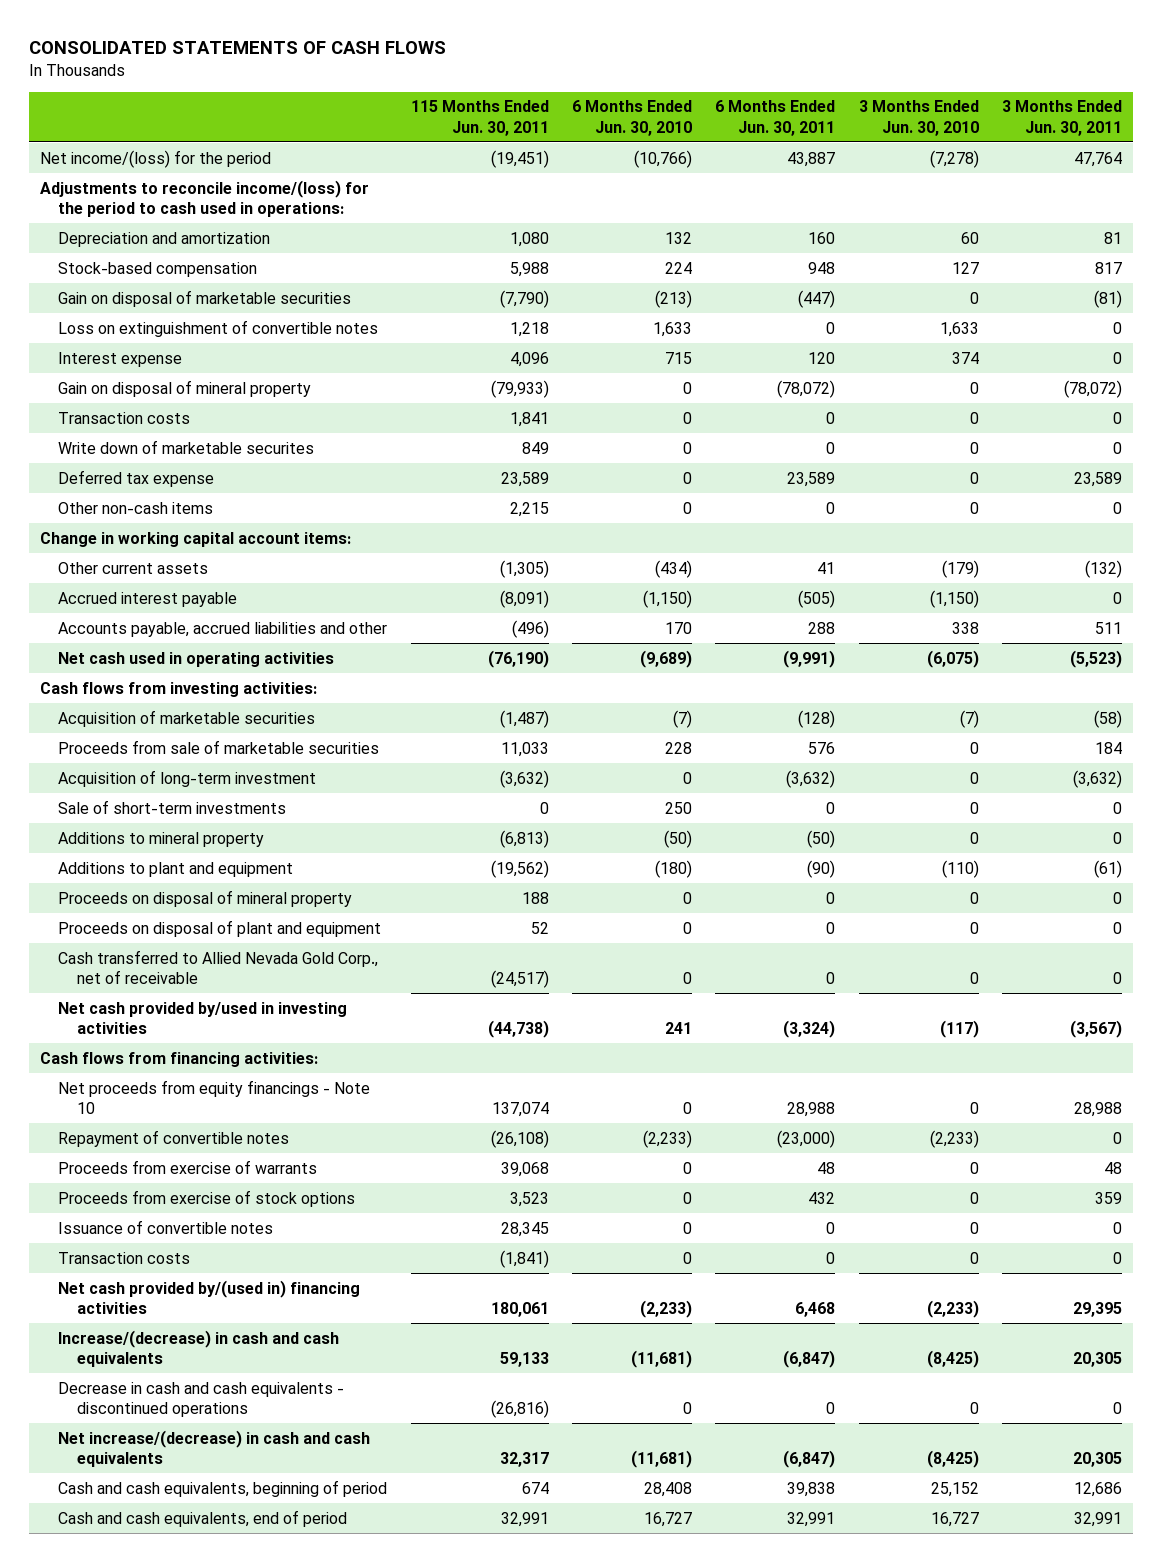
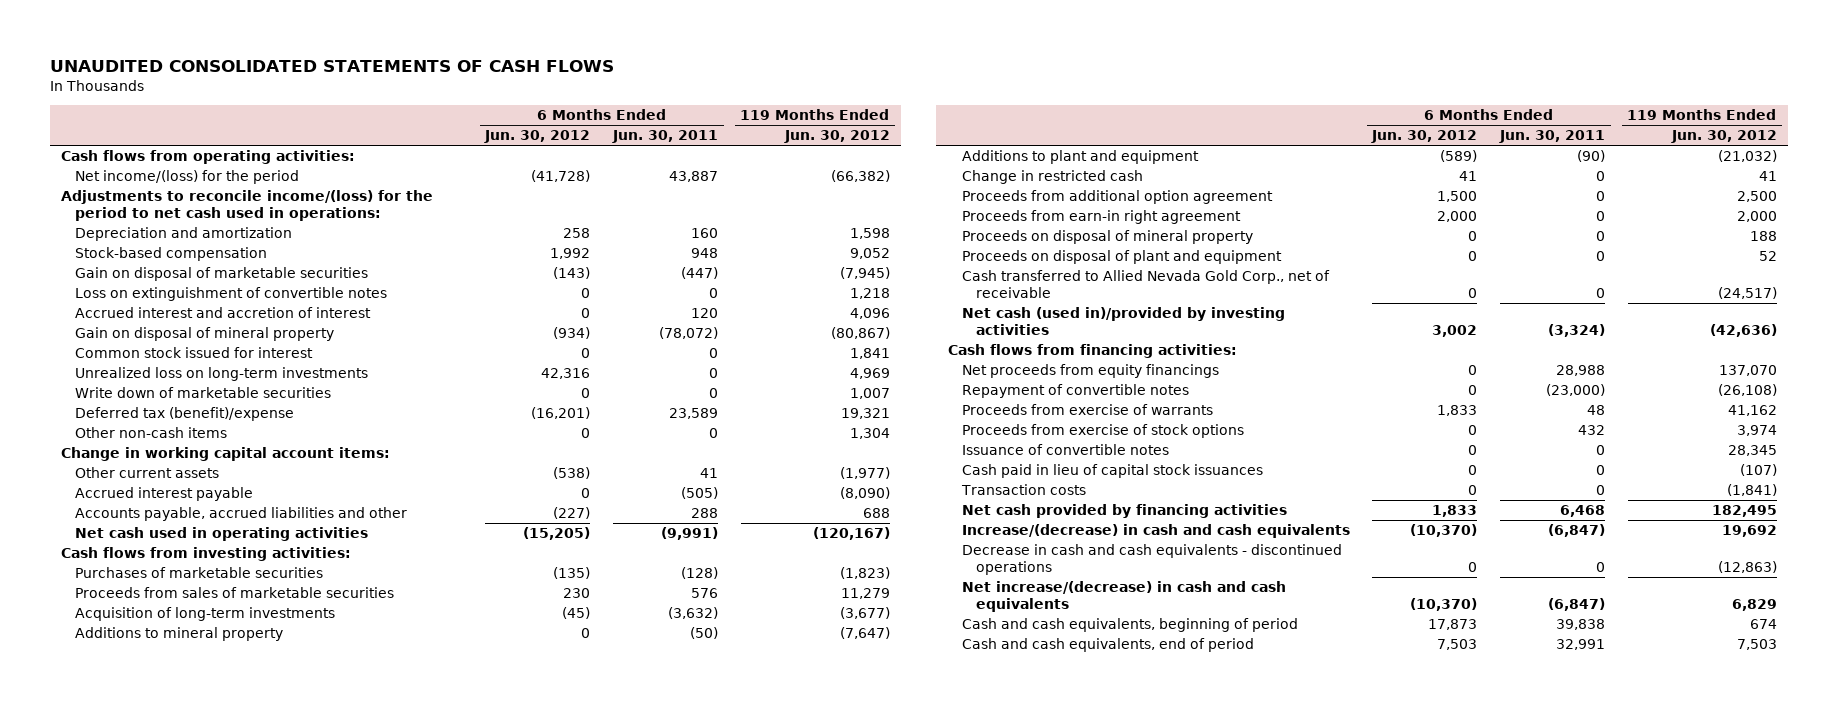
- CONSOLIDATED STATEMENTS OF CASH FLOWS
+ UNAUDITED CONSOLIDATED STATEMENTS OF CASH FLOWS
- | 115 Months Ended Jun. 30, 2011 | 6 Months Ended Jun. 30, 2010 | 6 Months Ended Jun. 30, 2011 | 3 Months Ended Jun. 30, 2010 | 3 Months Ended Jun. 30, 2011
+ | 6 Months Ended Jun. 30, 2012 | 6 Months Ended Jun. 30, 2011 | 119 Months Ended Jun. 30, 2012
+ Cash flows from operating activities:
- Adjustments to reconcile income/(loss) for the period to cash used in operations:
+ Adjustments to reconcile income/(loss) for the period to net cash used in operations:
- Interest expense | 4,096 | 715 | 120 | 374 | 0
+ Accrued interest and accretion of interest | 0 | 120 | 4,096
- Transaction costs | 1,841 | 0 | 0 | 0 | 0
- Write down of marketable securites | 849 | 0 | 0 | 0 | 0
- Deferred tax expense | 23,589 | 0 | 23,589 | 0 | 23,589
+ Common stock issued for interest | 0 | 0 | 1,841
+ Unrealized loss on long-term investments | 42,316 | 0 | 4,969
+ Write down of marketable securities | 0 | 0 | 1,007
+ Deferred tax (benefit)/expense | (16,201) | 23,589 | 19,321
- Acquisition of marketable securities | (1,487) | (7) | (128) | (7) | (58)
- Proceeds from sale of marketable securities | 11,033 | 228 | 576 | 0 | 184
- Acquisition of long-term investment | (3,632) | 0 | (3,632) | 0 | (3,632)
- Sale of short-term investments | 0 | 250 | 0 | 0 | 0
+ Purchases of marketable securities | (135) | (128) | (1,823)
+ Proceeds from sales of marketable securities | 230 | 576 | 11,279
+ Acquisition of long-term investments | (45) | (3,632) | (3,677)
+ Change in restricted cash | 41 | 0 | 41
+ Proceeds from additional option agreement | 1,500 | 0 | 2,500
+ Proceeds from earn-in right agreement | 2,000 | 0 | 2,000
- Net cash provided by/used in investing activities | (44,738) | 241 | (3,324) | (117) | (3,567)
+ Net cash (used in)/provided by investing activities | 3,002 | (3,324) | (42,636)
- Net proceeds from equity financings - Note 10 | 137,074 | 0 | 28,988 | 0 | 28,988
+ Net proceeds from equity financings | 0 | 28,988 | 137,070
+ Cash paid in lieu of capital stock issuances | 0 | 0 | (107)
- Net cash provided by/(used in) financing activities | 180,061 | (2,233) | 6,468 | (2,233) | 29,395
+ Net cash provided by financing activities | 1,833 | 6,468 | 182,495

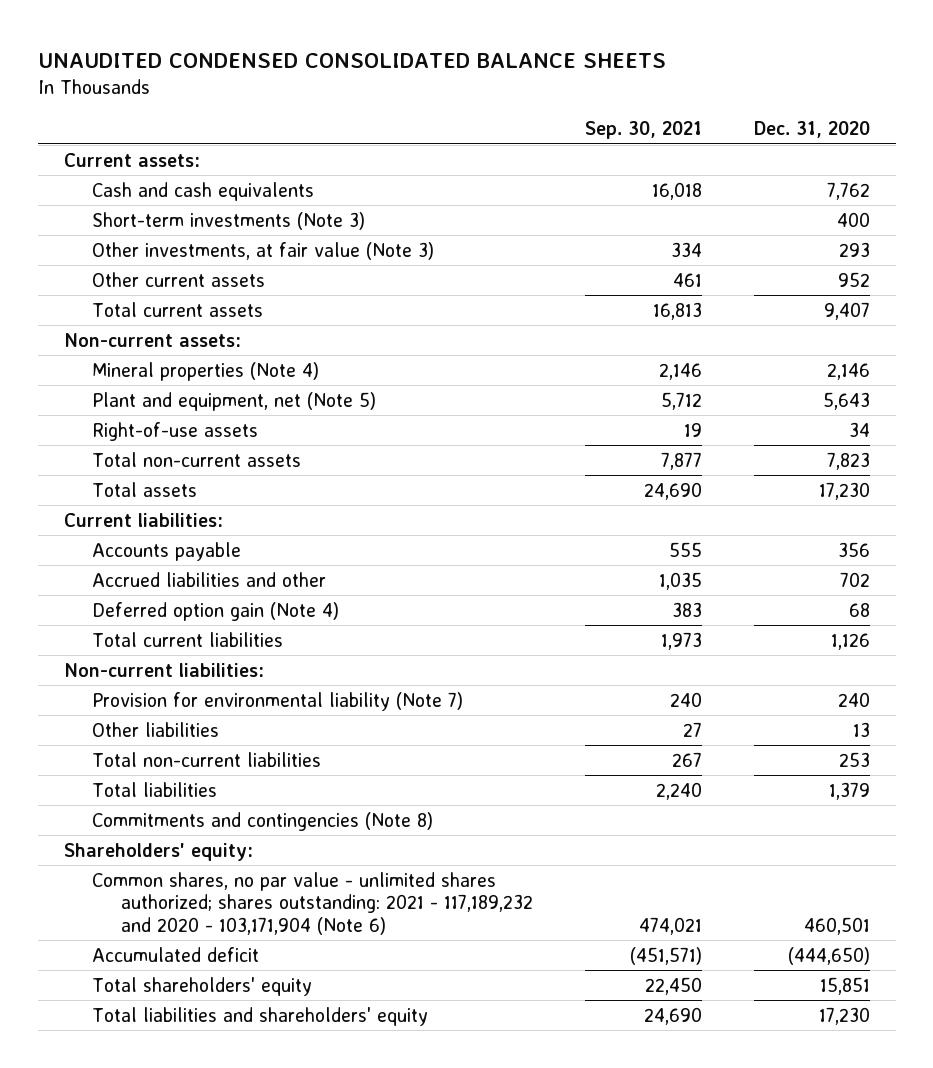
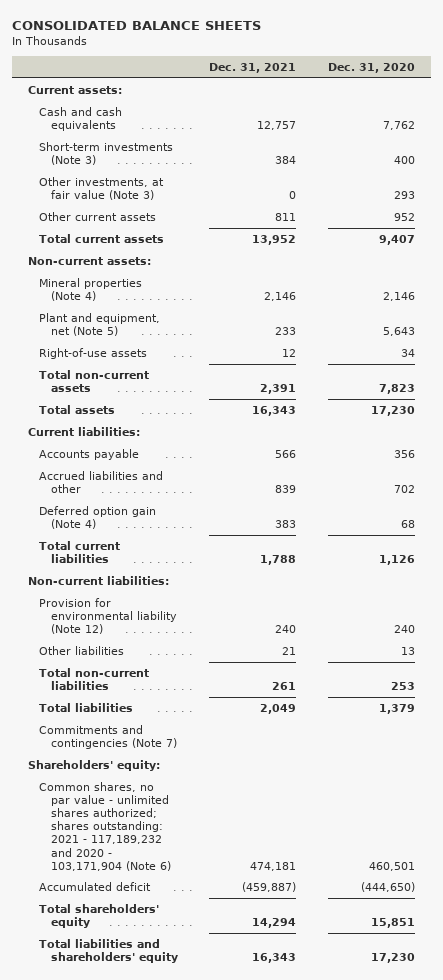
- UNAUDITED CONDENSED CONSOLIDATED BALANCE SHEETS
+ CONSOLIDATED BALANCE SHEETS
- | Sep. 30, 2021 | Dec. 31, 2020
+ | Dec. 31, 2021 | Dec. 31, 2020
- Provision for environmental liability (Note 7) | 240 | 240
+ Provision for environmental liability (Note 12) | 240 | 240
- Commitments and contingencies (Note 8)
+ Commitments and contingencies (Note 7)

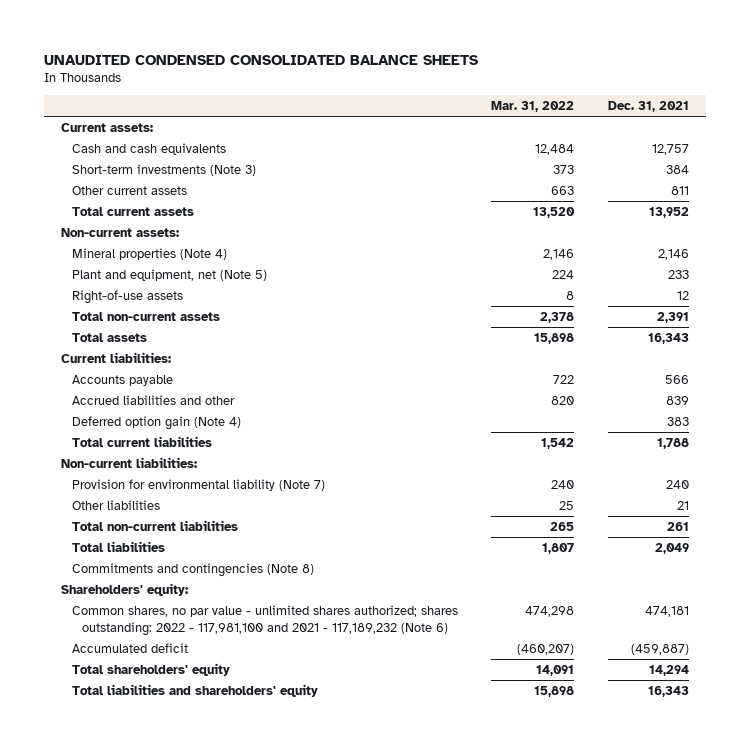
- CONSOLIDATED BALANCE SHEETS
+ UNAUDITED CONDENSED CONSOLIDATED BALANCE SHEETS
- | Dec. 31, 2021 | Dec. 31, 2020
+ | Mar. 31, 2022 | Dec. 31, 2021
- Other investments, at fair value (Note 3) | 0 | 293
- Provision for environmental liability (Note 12) | 240 | 240
+ Provision for environmental liability (Note 7) | 240 | 240
- Commitments and contingencies (Note 7)
+ Commitments and contingencies (Note 8)
- Common shares, no par value - unlimited shares authorized; shares outstanding: 2021 - 117,189,232 and 2020 - 103,171,904 (Note 6) | 474,181 | 460,501
+ Common shares, no par value - unlimited shares authorized; shares outstanding: 2022 - 117,981,100 and 2021 - 117,189,232 (Note 6) | 474,298 | 474,181

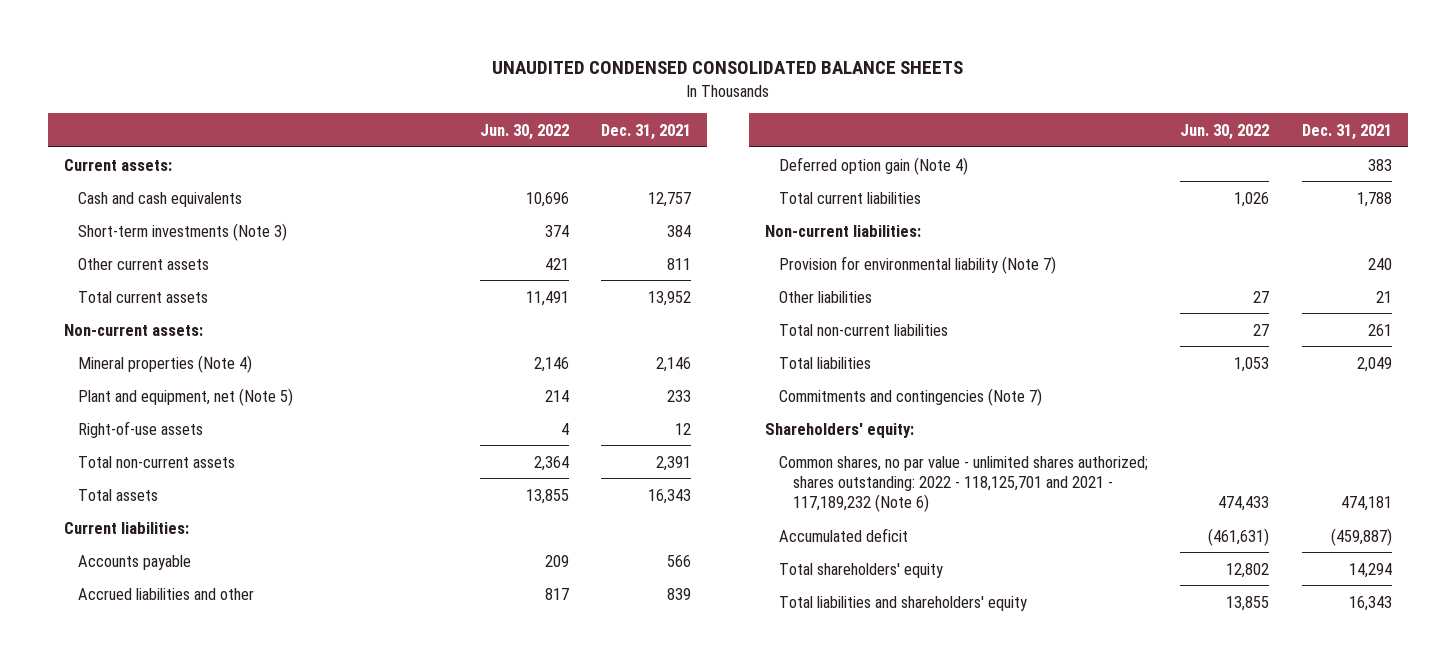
- | Mar. 31, 2022 | Dec. 31, 2021
+ | Jun. 30, 2022 | Dec. 31, 2021
- Commitments and contingencies (Note 8)
+ Commitments and contingencies (Note 7)
- Common shares, no par value - unlimited shares authorized; shares outstanding: 2022 - 117,981,100 and 2021 - 117,189,232 (Note 6) | 474,298 | 474,181
+ Common shares, no par value - unlimited shares authorized; shares outstanding: 2022 - 118,125,701 and 2021 - 117,189,232 (Note 6) | 474,433 | 474,181

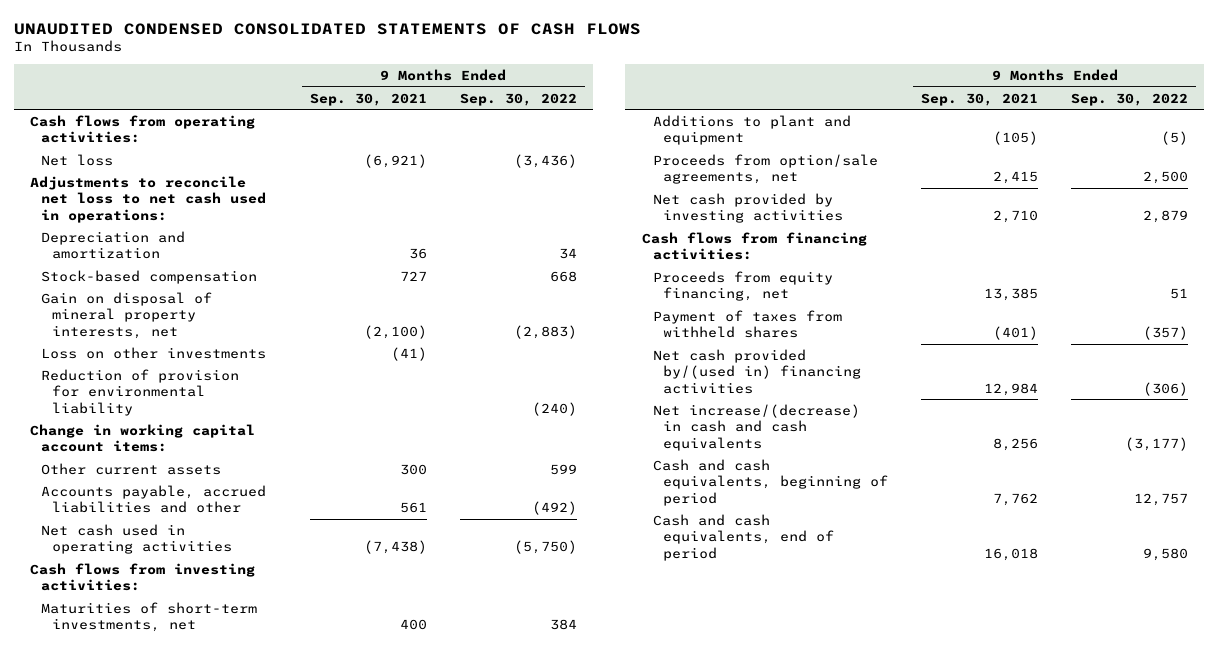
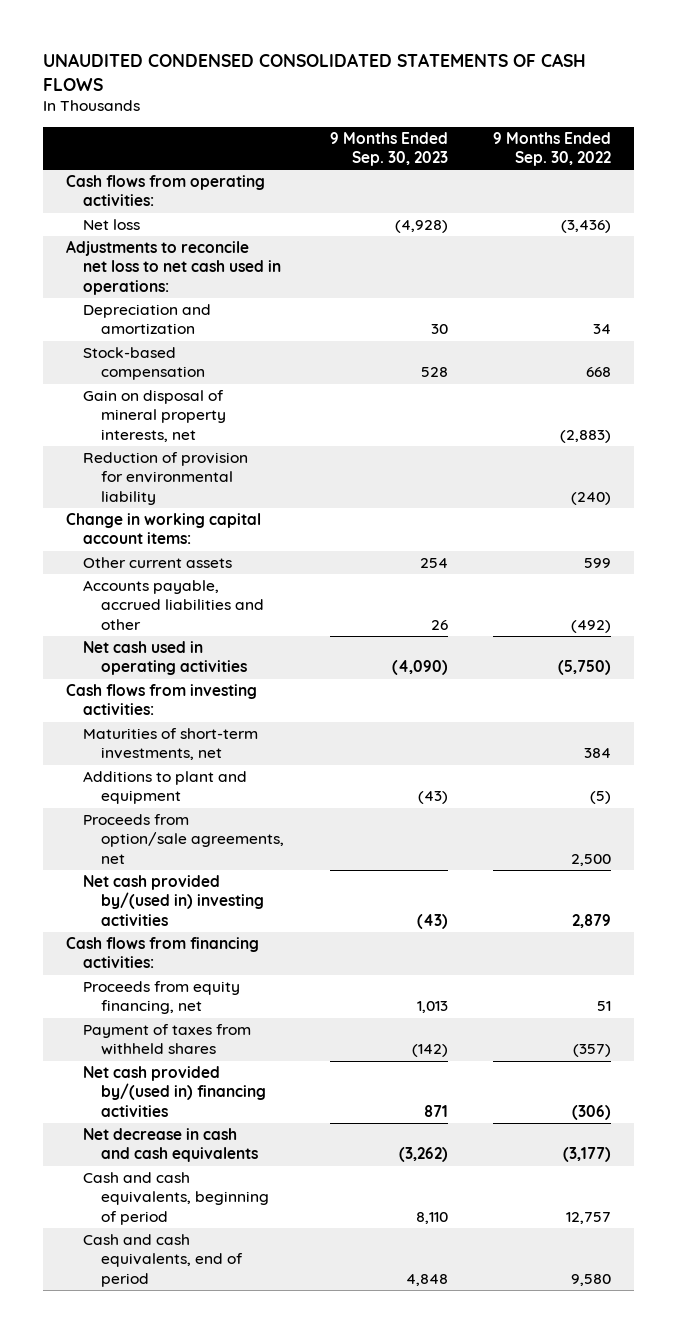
- | 9 Months Ended Sep. 30, 2021 | 9 Months Ended Sep. 30, 2022
+ | 9 Months Ended Sep. 30, 2023 | 9 Months Ended Sep. 30, 2022
- Loss on other investments | (41) |
- Net cash provided by investing activities | 2,710 | 2,879
+ Net cash provided by/(used in) investing activities | (43) | 2,879
- Net increase/(decrease) in cash and cash equivalents | 8,256 | (3,177)
+ Net decrease in cash and cash equivalents | (3,262) | (3,177)

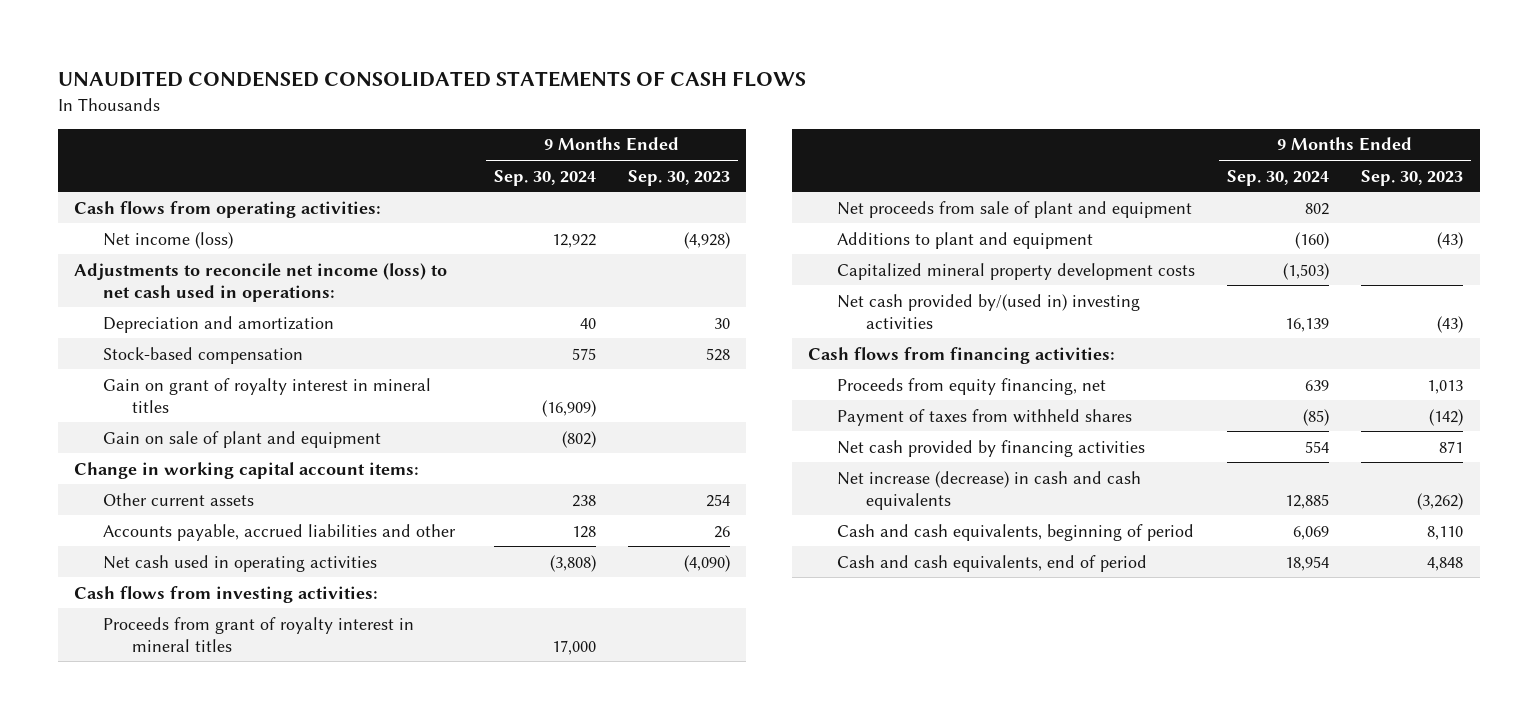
- | 9 Months Ended Sep. 30, 2023 | 9 Months Ended Sep. 30, 2022
+ | 9 Months Ended Sep. 30, 2024 | 9 Months Ended Sep. 30, 2023
- Net loss | (4,928) | (3,436)
- Adjustments to reconcile net loss to net cash used in operations:
+ Net income (loss) | 12,922 | (4,928)
+ Adjustments to reconcile net income (loss) to net cash used in operations:
- Gain on disposal of mineral property interests, net | | (2,883)
- Reduction of provision for environmental liability | | (240)
+ Gain on grant of royalty interest in mineral titles | (16,909) |
+ Gain on sale of plant and equipment | (802) |
- Maturities of short-term investments, net | | 384
+ Proceeds from grant of royalty interest in mineral titles | 17,000 |
+ Net proceeds from sale of plant and equipment | 802 |
- Proceeds from option/sale agreements, net | | 2,500
+ Capitalized mineral property development costs | (1,503) |
- Net cash provided by/(used in) financing activities | 871 | (306)
- Net decrease in cash and cash equivalents | (3,262) | (3,177)
+ Net cash provided by financing activities | 554 | 871
+ Net increase (decrease) in cash and cash equivalents | 12,885 | (3,262)

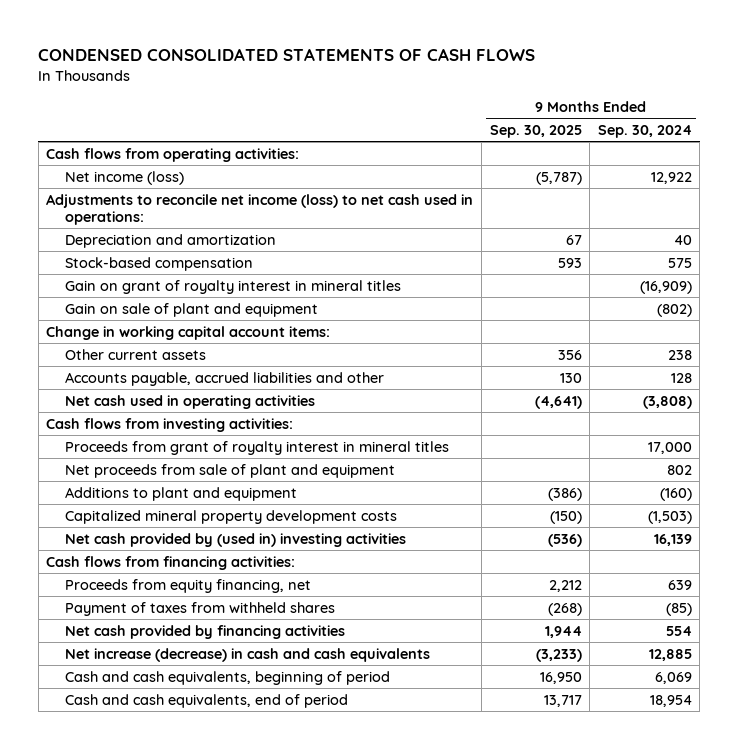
- UNAUDITED CONDENSED CONSOLIDATED STATEMENTS OF CASH FLOWS
+ CONDENSED CONSOLIDATED STATEMENTS OF CASH FLOWS
- | 9 Months Ended Sep. 30, 2024 | 9 Months Ended Sep. 30, 2023
+ | 9 Months Ended Sep. 30, 2025 | 9 Months Ended Sep. 30, 2024
- Net cash provided by/(used in) investing activities | 16,139 | (43)
+ Net cash provided by (used in) investing activities | (536) | 16,139

